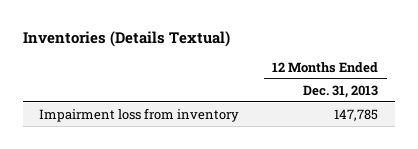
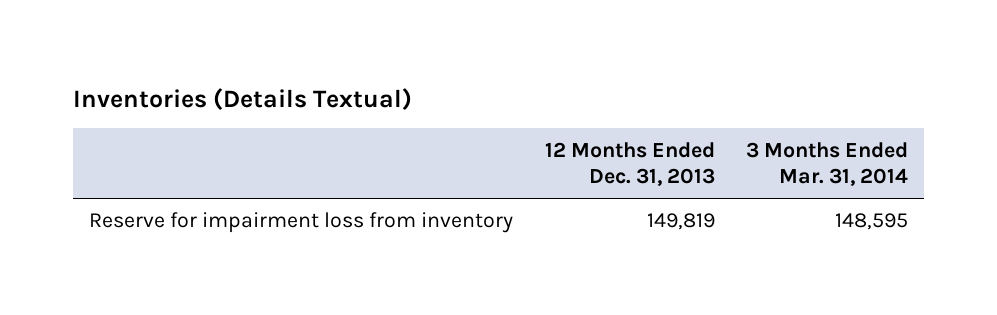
- | 12 Months Ended Dec. 31, 2013
+ | 12 Months Ended Dec. 31, 2013 | 3 Months Ended Mar. 31, 2014
- Impairment loss from inventory | 147,785
+ Reserve for impairment loss from inventory | 149,819 | 148,595

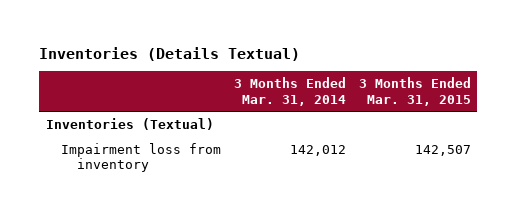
- | 12 Months Ended Dec. 31, 2013 | 3 Months Ended Mar. 31, 2014
+ | 3 Months Ended Mar. 31, 2014 | 3 Months Ended Mar. 31, 2015
- Reserve for impairment loss from inventory | 149,819 | 148,595
+ Inventories (Textual)
+ Impairment loss from inventory | 142,012 | 142,507

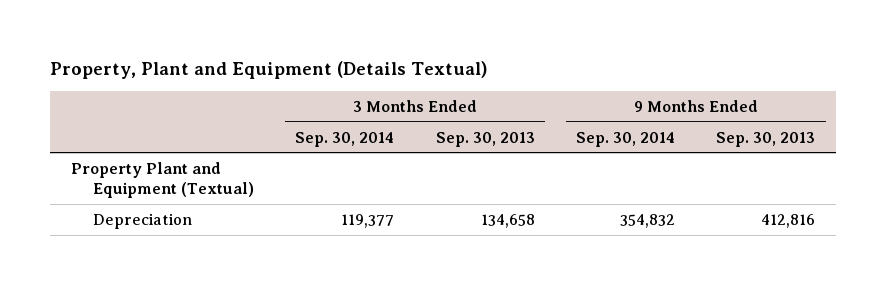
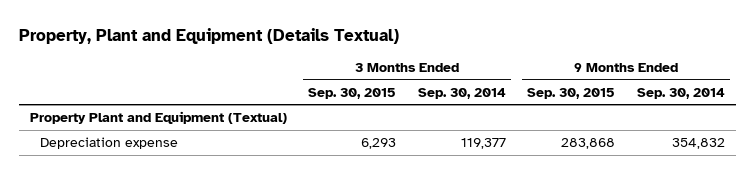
- | 3 Months Ended Sep. 30, 2014 | 3 Months Ended Sep. 30, 2013 | 9 Months Ended Sep. 30, 2014 | 9 Months Ended Sep. 30, 2013
+ | 3 Months Ended Sep. 30, 2015 | 3 Months Ended Sep. 30, 2014 | 9 Months Ended Sep. 30, 2015 | 9 Months Ended Sep. 30, 2014
- Depreciation | 119,377 | 134,658 | 354,832 | 412,816
+ Depreciation expense | 6,293 | 119,377 | 283,868 | 354,832

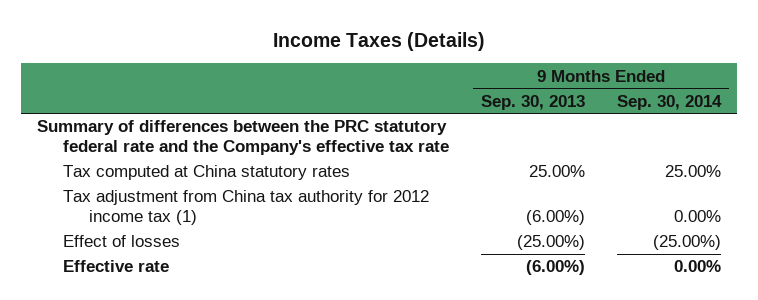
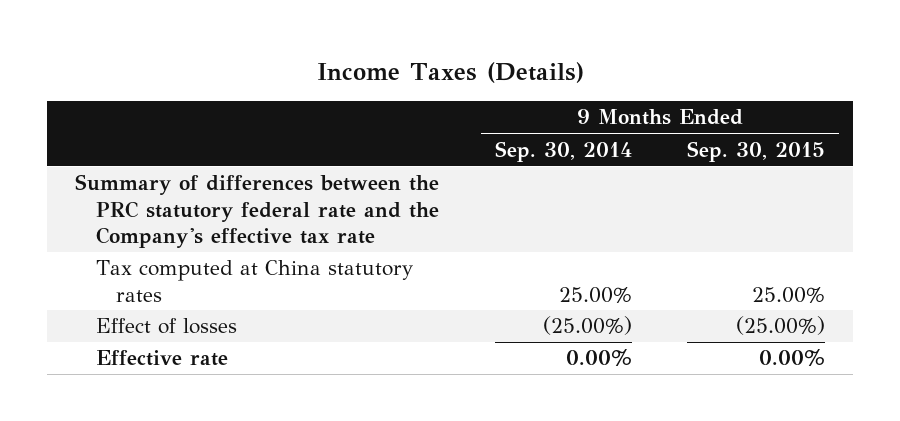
- | 9 Months Ended Sep. 30, 2013 | 9 Months Ended Sep. 30, 2014
+ | 9 Months Ended Sep. 30, 2014 | 9 Months Ended Sep. 30, 2015
- Tax adjustment from China tax authority for 2012 income tax (1) | (6.00%) | 0.00%

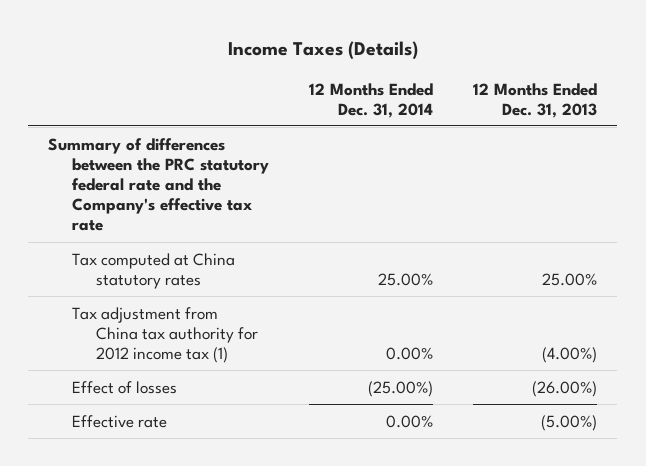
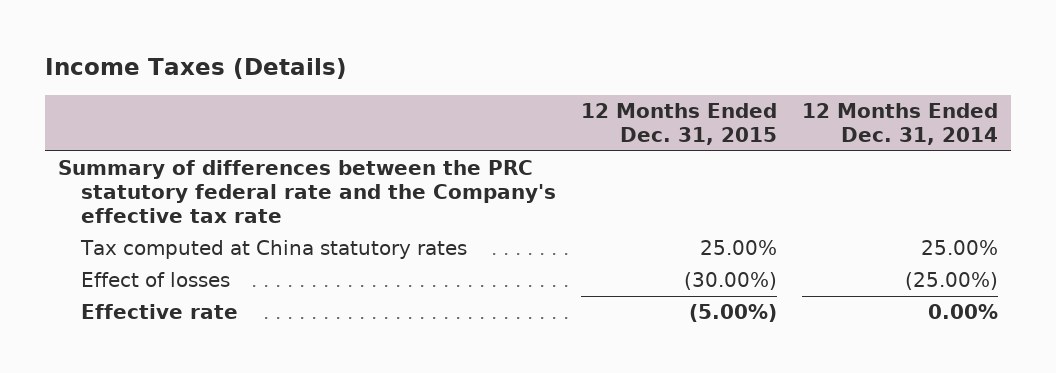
- | 12 Months Ended Dec. 31, 2014 | 12 Months Ended Dec. 31, 2013
+ | 12 Months Ended Dec. 31, 2015 | 12 Months Ended Dec. 31, 2014
- Tax adjustment from China tax authority for 2012 income tax (1) | 0.00% | (4.00%)

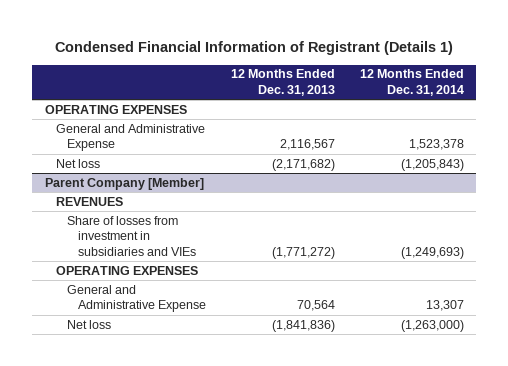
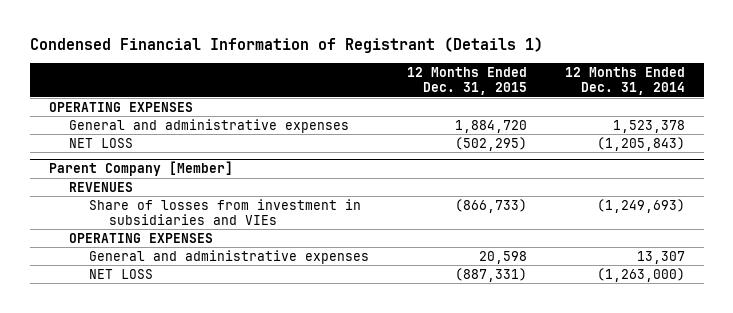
- | 12 Months Ended Dec. 31, 2013 | 12 Months Ended Dec. 31, 2014
+ | 12 Months Ended Dec. 31, 2015 | 12 Months Ended Dec. 31, 2014
- General and Administrative Expense | 2,116,567 | 1,523,378
- Net loss | (2,171,682) | (1,205,843)
+ General and administrative expenses | 1,884,720 | 1,523,378
+ NET LOSS | (502,295) | (1,205,843)
@ Parent Company [Member]
- General and Administrative Expense | 70,564 | 13,307
- Net loss | (1,841,836) | (1,263,000)
+ General and administrative expenses | 20,598 | 13,307
+ NET LOSS | (887,331) | (1,263,000)

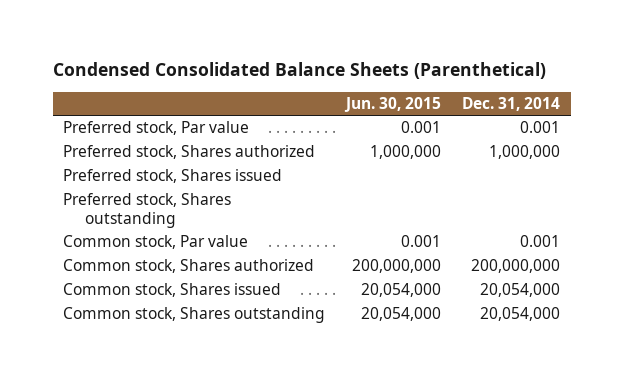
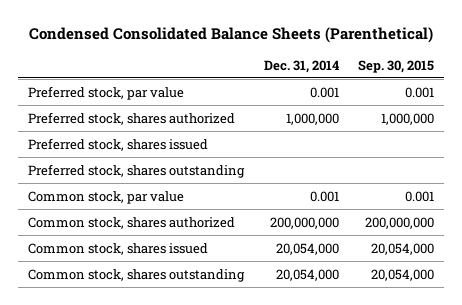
- | Jun. 30, 2015 | Dec. 31, 2014
+ | Dec. 31, 2014 | Sep. 30, 2015
- Preferred stock, Par value | 0.001 | 0.001
- Preferred stock, Shares authorized | 1,000,000 | 1,000,000
- Preferred stock, Shares issued
- Preferred stock, Shares outstanding
- Common stock, Par value | 0.001 | 0.001
- Common stock, Shares authorized | 200,000,000 | 200,000,000
- Common stock, Shares issued | 20,054,000 | 20,054,000
- Common stock, Shares outstanding | 20,054,000 | 20,054,000
+ Preferred stock, par value | 0.001 | 0.001
+ Preferred stock, shares authorized | 1,000,000 | 1,000,000
+ Preferred stock, shares issued
+ Preferred stock, shares outstanding
+ Common stock, par value | 0.001 | 0.001
+ Common stock, shares authorized | 200,000,000 | 200,000,000
+ Common stock, shares issued | 20,054,000 | 20,054,000
+ Common stock, shares outstanding | 20,054,000 | 20,054,000

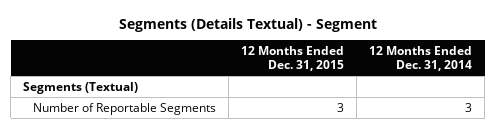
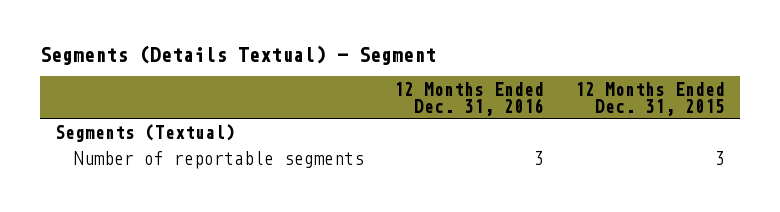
- | 12 Months Ended Dec. 31, 2015 | 12 Months Ended Dec. 31, 2014
+ | 12 Months Ended Dec. 31, 2016 | 12 Months Ended Dec. 31, 2015
- Number of Reportable Segments | 3 | 3
+ Number of reportable segments | 3 | 3

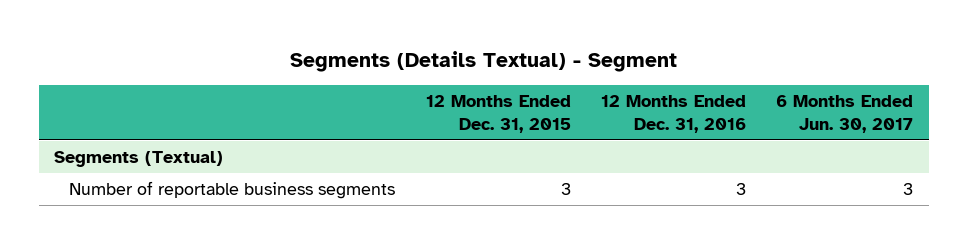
- | 12 Months Ended Dec. 31, 2016 | 12 Months Ended Dec. 31, 2015
+ | 12 Months Ended Dec. 31, 2015 | 12 Months Ended Dec. 31, 2016 | 6 Months Ended Jun. 30, 2017
- Number of reportable segments | 3 | 3
+ Number of reportable business segments | 3 | 3 | 3

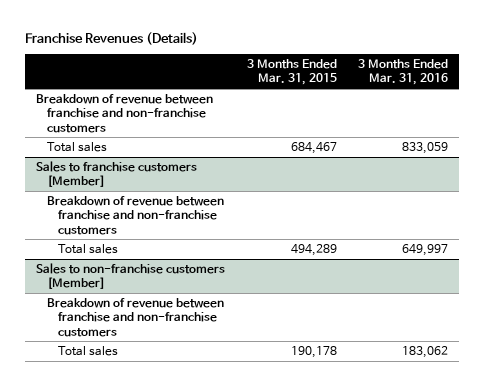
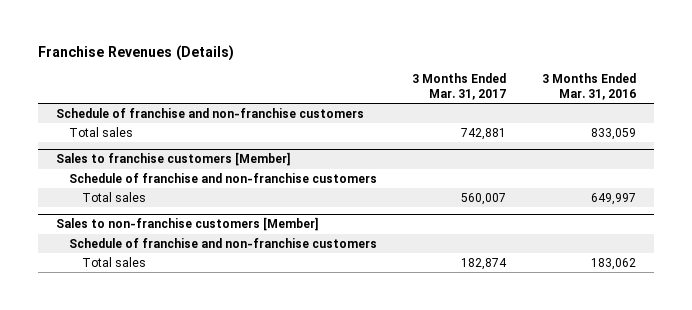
- | 3 Months Ended Mar. 31, 2015 | 3 Months Ended Mar. 31, 2016
+ | 3 Months Ended Mar. 31, 2017 | 3 Months Ended Mar. 31, 2016
- Breakdown of revenue between franchise and non-franchise customers
+ Schedule of franchise and non-franchise customers
@ Sales to franchise customers [Member]
- Breakdown of revenue between franchise and non-franchise customers
+ Schedule of franchise and non-franchise customers
@ Sales to non-franchise customers [Member]
- Breakdown of revenue between franchise and non-franchise customers
+ Schedule of franchise and non-franchise customers

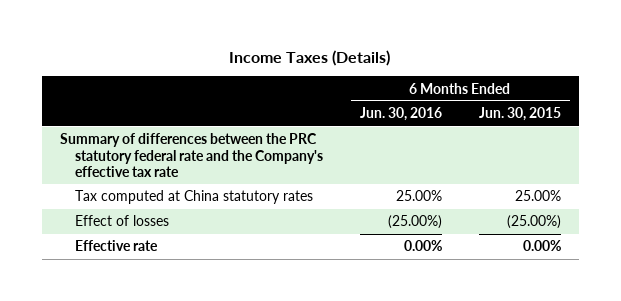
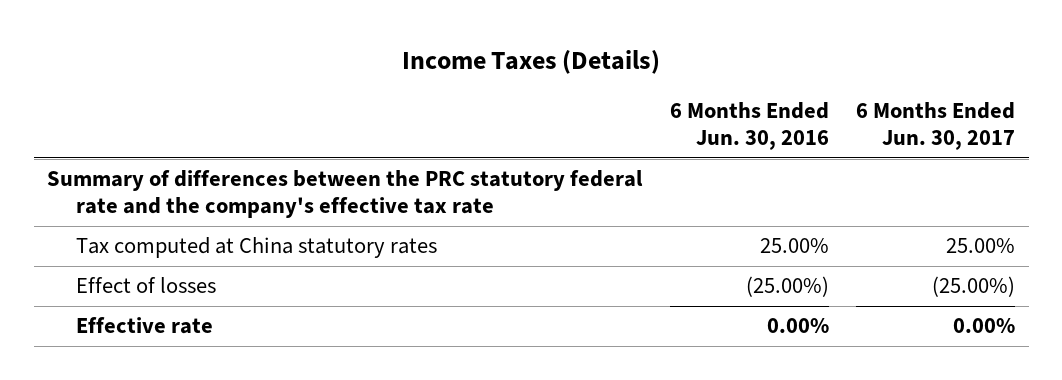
- | 6 Months Ended Jun. 30, 2016 | 6 Months Ended Jun. 30, 2015
+ | 6 Months Ended Jun. 30, 2016 | 6 Months Ended Jun. 30, 2017
- Summary of differences between the PRC statutory federal rate and the Company's effective tax rate
+ Summary of differences between the PRC statutory federal rate and the company's effective tax rate

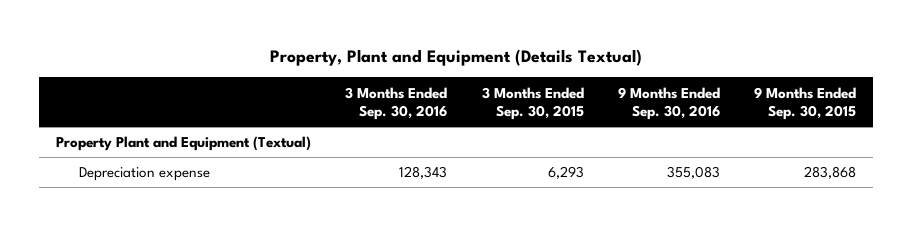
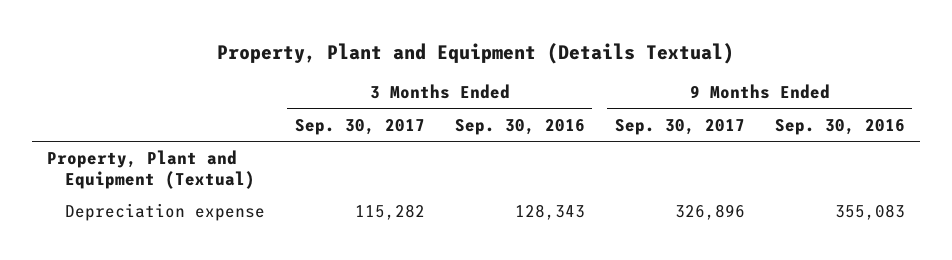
- | 3 Months Ended Sep. 30, 2016 | 3 Months Ended Sep. 30, 2015 | 9 Months Ended Sep. 30, 2016 | 9 Months Ended Sep. 30, 2015
+ | 3 Months Ended Sep. 30, 2017 | 3 Months Ended Sep. 30, 2016 | 9 Months Ended Sep. 30, 2017 | 9 Months Ended Sep. 30, 2016
- Property Plant and Equipment (Textual)
+ Property, Plant and Equipment (Textual)

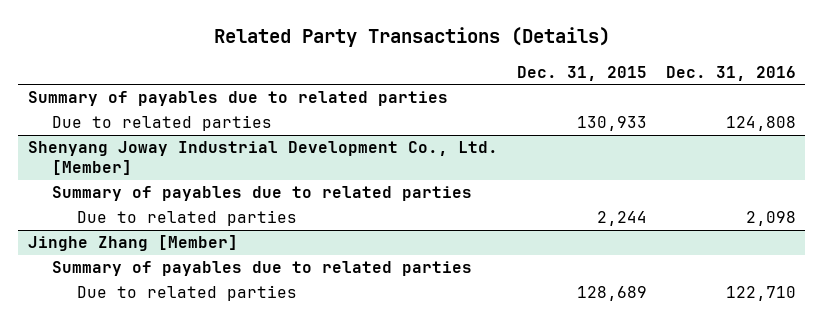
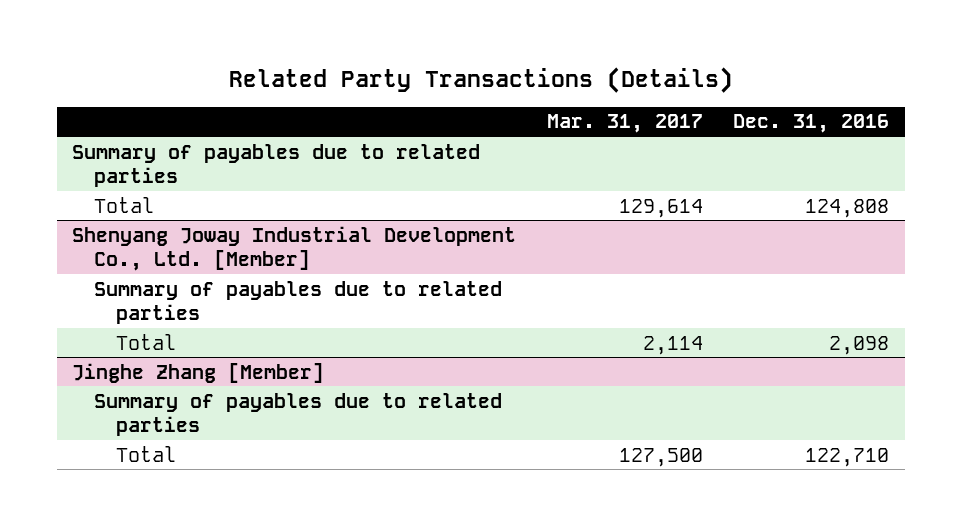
- | Dec. 31, 2015 | Dec. 31, 2016
+ | Mar. 31, 2017 | Dec. 31, 2016
- Due to related parties | 130,933 | 124,808
+ Total | 129,614 | 124,808
@ Shenyang Joway Industrial Development Co., Ltd. [Member]
- Due to related parties | 2,244 | 2,098
+ Total | 2,114 | 2,098
@ Jinghe Zhang [Member]
- Due to related parties | 128,689 | 122,710
+ Total | 127,500 | 122,710

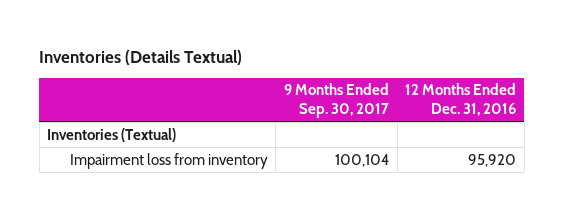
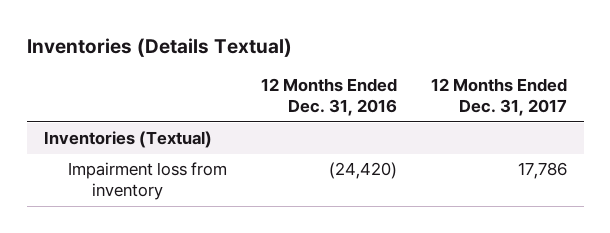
- | 9 Months Ended Sep. 30, 2017 | 12 Months Ended Dec. 31, 2016
+ | 12 Months Ended Dec. 31, 2016 | 12 Months Ended Dec. 31, 2017
- Impairment loss from inventory | 100,104 | 95,920
+ Impairment loss from inventory | (24,420) | 17,786

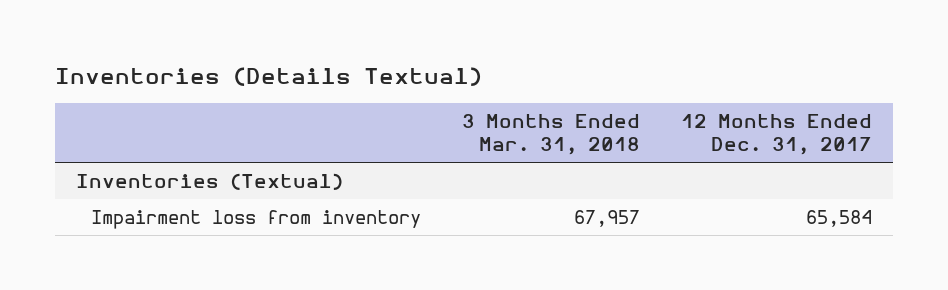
- | 12 Months Ended Dec. 31, 2016 | 12 Months Ended Dec. 31, 2017
+ | 3 Months Ended Mar. 31, 2018 | 12 Months Ended Dec. 31, 2017
- Impairment loss from inventory | (24,420) | 17,786
+ Impairment loss from inventory | 67,957 | 65,584

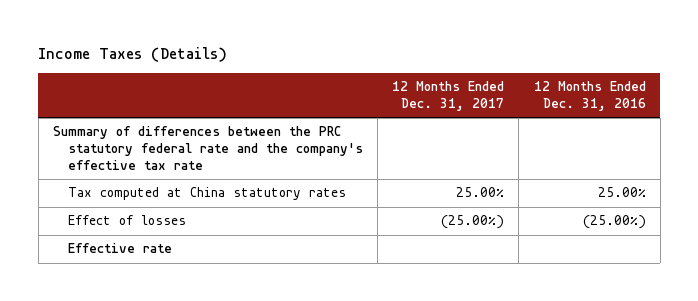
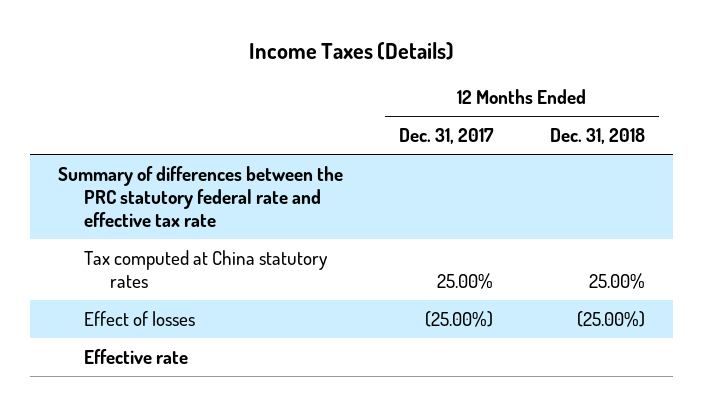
- | 12 Months Ended Dec. 31, 2017 | 12 Months Ended Dec. 31, 2016
+ | 12 Months Ended Dec. 31, 2017 | 12 Months Ended Dec. 31, 2018
- Summary of differences between the PRC statutory federal rate and the company's effective tax rate
+ Summary of differences between the PRC statutory federal rate and effective tax rate

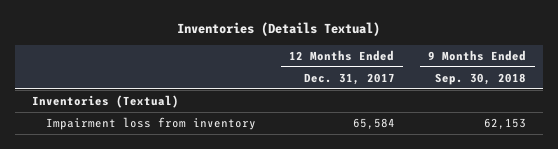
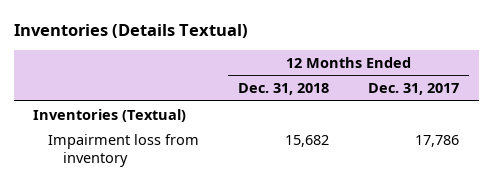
- | 12 Months Ended Dec. 31, 2017 | 9 Months Ended Sep. 30, 2018
+ | 12 Months Ended Dec. 31, 2018 | 12 Months Ended Dec. 31, 2017
- Impairment loss from inventory | 65,584 | 62,153
+ Impairment loss from inventory | 15,682 | 17,786

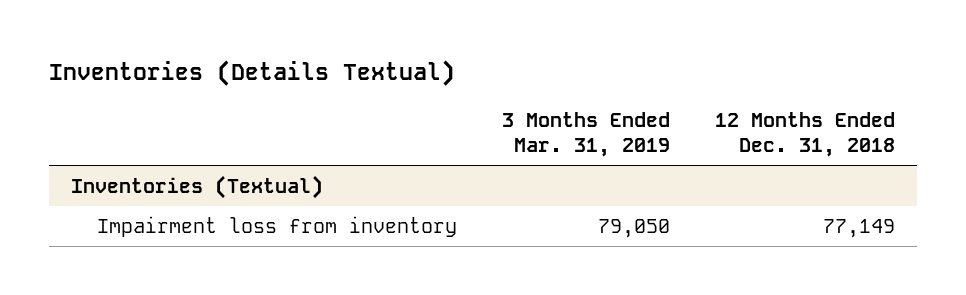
- | 12 Months Ended Dec. 31, 2018 | 12 Months Ended Dec. 31, 2017
+ | 3 Months Ended Mar. 31, 2019 | 12 Months Ended Dec. 31, 2018
- Impairment loss from inventory | 15,682 | 17,786
+ Impairment loss from inventory | 79,050 | 77,149

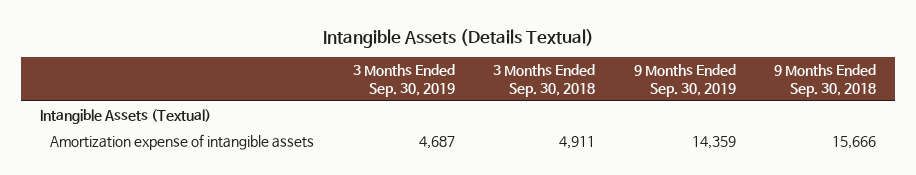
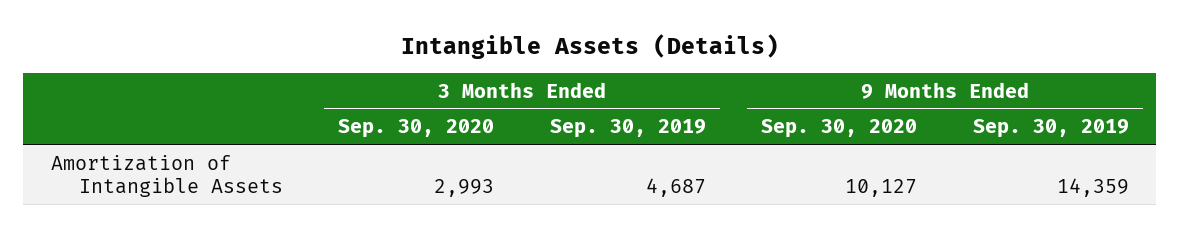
- Intangible Assets (Details Textual)
+ Intangible Assets (Details)
- | 3 Months Ended Sep. 30, 2019 | 3 Months Ended Sep. 30, 2018 | 9 Months Ended Sep. 30, 2019 | 9 Months Ended Sep. 30, 2018
+ | 3 Months Ended Sep. 30, 2020 | 3 Months Ended Sep. 30, 2019 | 9 Months Ended Sep. 30, 2020 | 9 Months Ended Sep. 30, 2019
- Intangible Assets (Textual)
- Amortization expense of intangible assets | 4,687 | 4,911 | 14,359 | 15,666
+ Amortization of Intangible Assets | 2,993 | 4,687 | 10,127 | 14,359

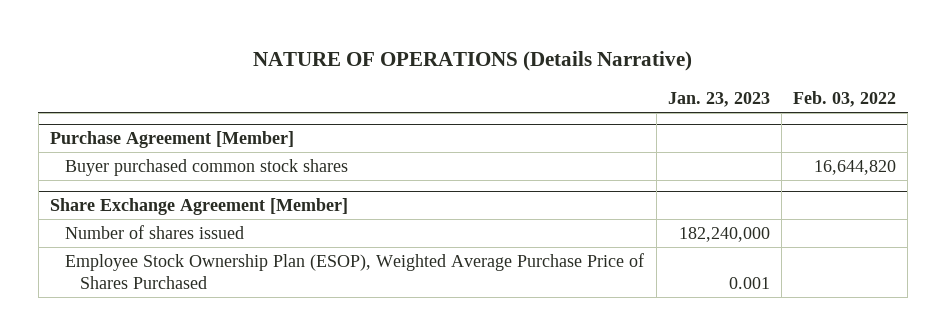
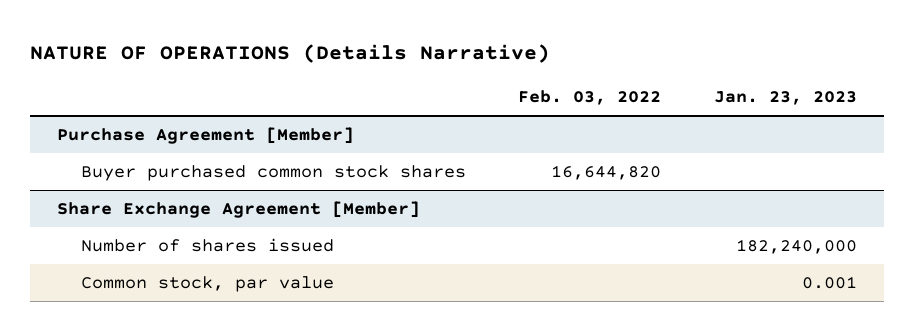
- | Jan. 23, 2023 | Feb. 03, 2022
+ | Feb. 03, 2022 | Jan. 23, 2023
@ Share Exchange Agreement [Member]
- Employee Stock Ownership Plan (ESOP), Weighted Average Purchase Price of Shares Purchased | 0.001 |
+ Common stock, par value | | 0.001

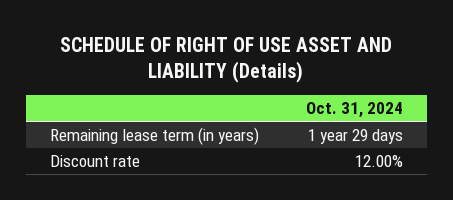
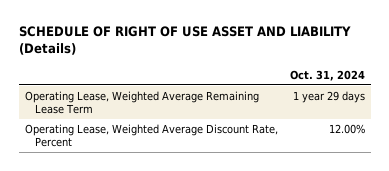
- Remaining lease term (in years) | 1 year 29 days
- Discount rate | 12.00%
+ Operating Lease, Weighted Average Remaining Lease Term | 1 year 29 days
+ Operating Lease, Weighted Average Discount Rate, Percent | 12.00%

